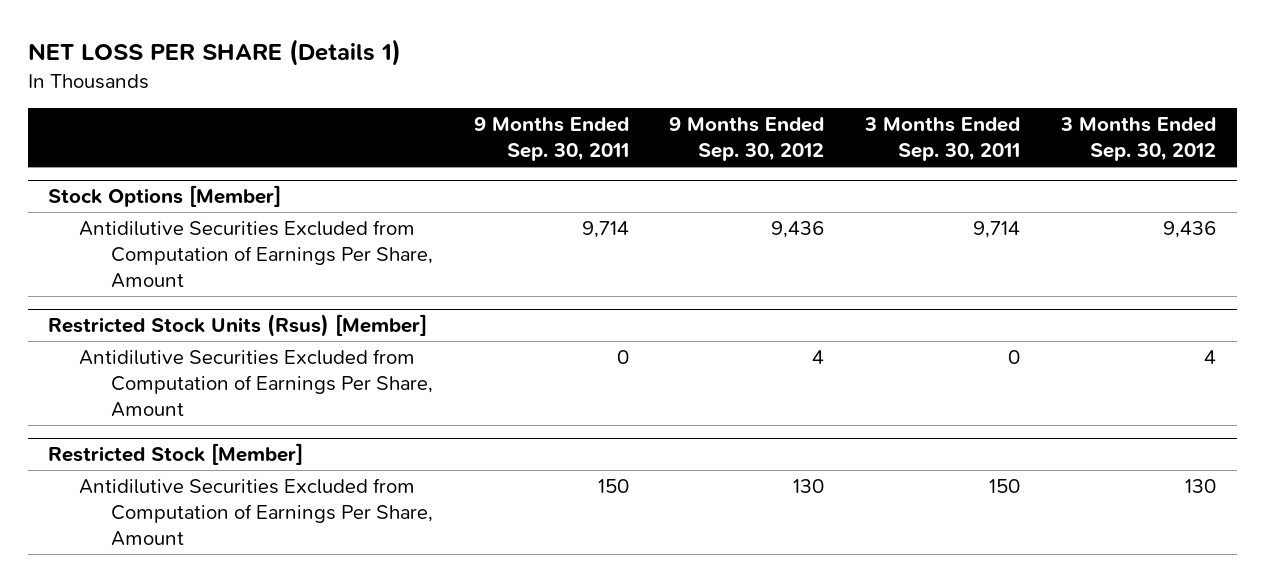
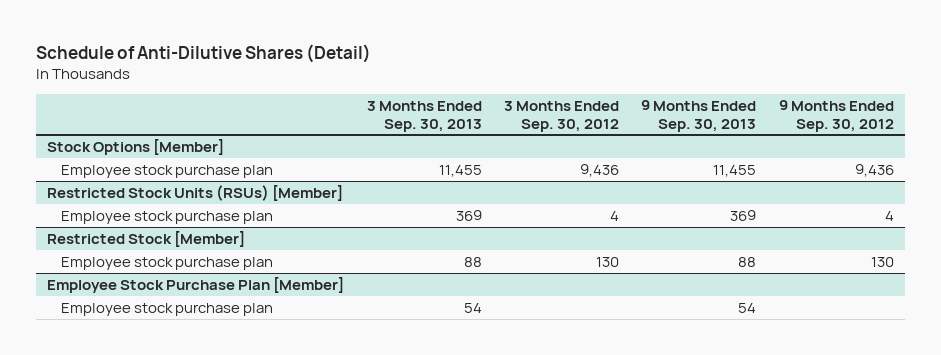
- NET LOSS PER SHARE (Details 1)
+ Schedule of Anti-Dilutive Shares (Detail)
- | 9 Months Ended Sep. 30, 2011 | 9 Months Ended Sep. 30, 2012 | 3 Months Ended Sep. 30, 2011 | 3 Months Ended Sep. 30, 2012
+ | 3 Months Ended Sep. 30, 2013 | 3 Months Ended Sep. 30, 2012 | 9 Months Ended Sep. 30, 2013 | 9 Months Ended Sep. 30, 2012
@ Stock Options [Member]
- Antidilutive Securities Excluded from Computation of Earnings Per Share, Amount | 9,714 | 9,436 | 9,714 | 9,436
- Restricted Stock Units (Rsus) [Member]
- Antidilutive Securities Excluded from Computation of Earnings Per Share, Amount | 0 | 4 | 0 | 4
@ Stock Options [Member]
+ Employee stock purchase plan | 11,455 | 9,436 | 11,455 | 9,436
+ Restricted Stock Units (RSUs) [Member]
+ Employee stock purchase plan | 369 | 4 | 369 | 4
@ Restricted Stock [Member]
- Antidilutive Securities Excluded from Computation of Earnings Per Share, Amount | 150 | 130 | 150 | 130
+ Employee stock purchase plan | 88 | 130 | 88 | 130
+ Employee Stock Purchase Plan [Member]
+ Employee stock purchase plan | 54 | | 54 |

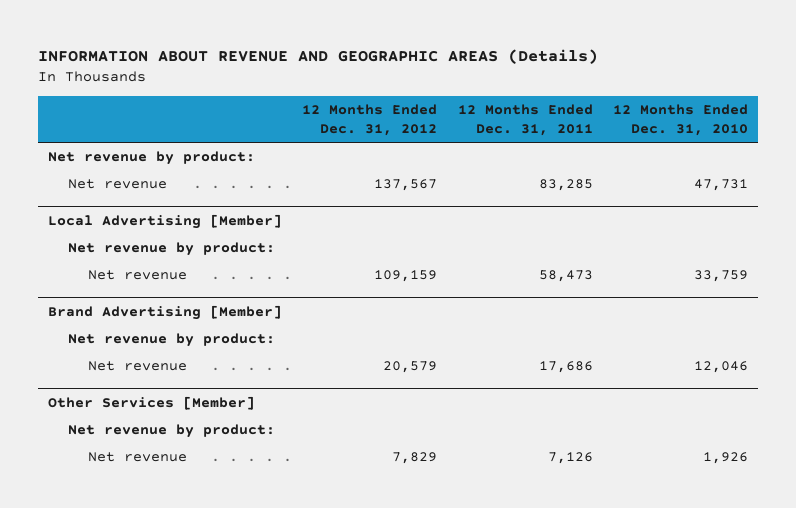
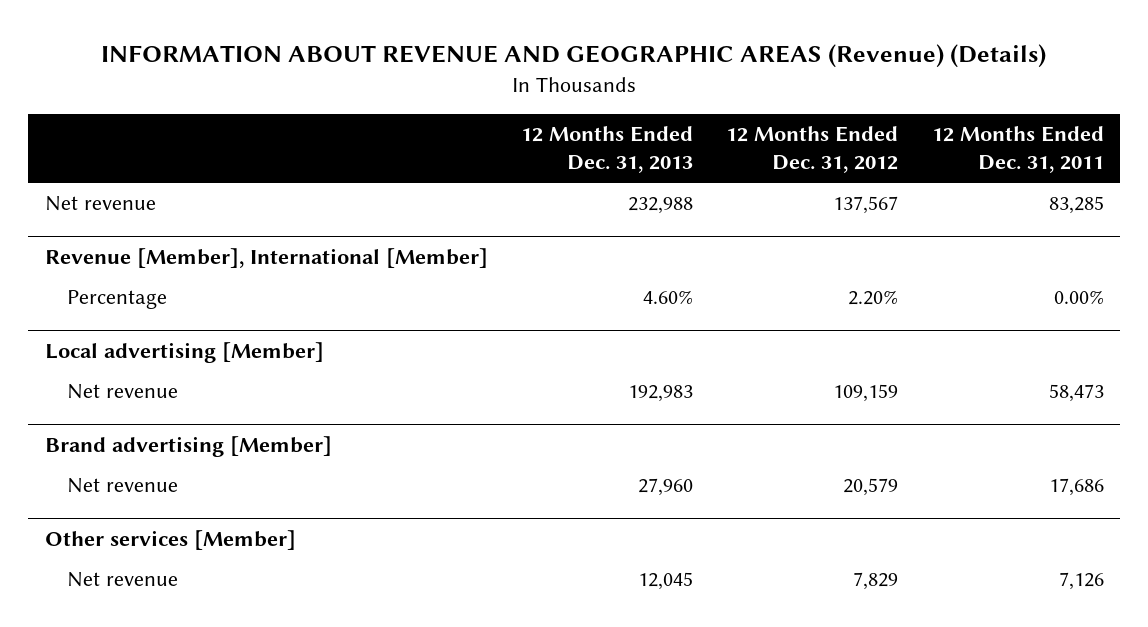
- INFORMATION ABOUT REVENUE AND GEOGRAPHIC AREAS (Details)
+ INFORMATION ABOUT REVENUE AND GEOGRAPHIC AREAS (Revenue) (Details)
- | 12 Months Ended Dec. 31, 2012 | 12 Months Ended Dec. 31, 2011 | 12 Months Ended Dec. 31, 2010
+ | 12 Months Ended Dec. 31, 2013 | 12 Months Ended Dec. 31, 2012 | 12 Months Ended Dec. 31, 2011
- Net revenue by product:
- Local Advertising [Member]
- Net revenue by product:
+ Revenue [Member], International [Member]
+ Percentage | 4.60% | 2.20% | 0.00%
+ Local advertising [Member]
- Brand Advertising [Member]
- Net revenue by product:
+ Brand advertising [Member]
- Other Services [Member]
- Net revenue by product:
+ Other services [Member]

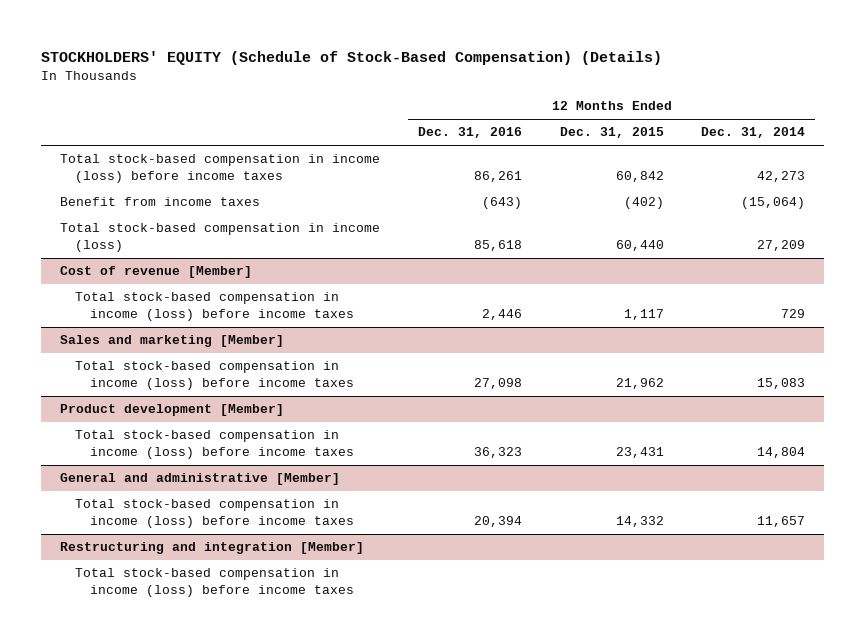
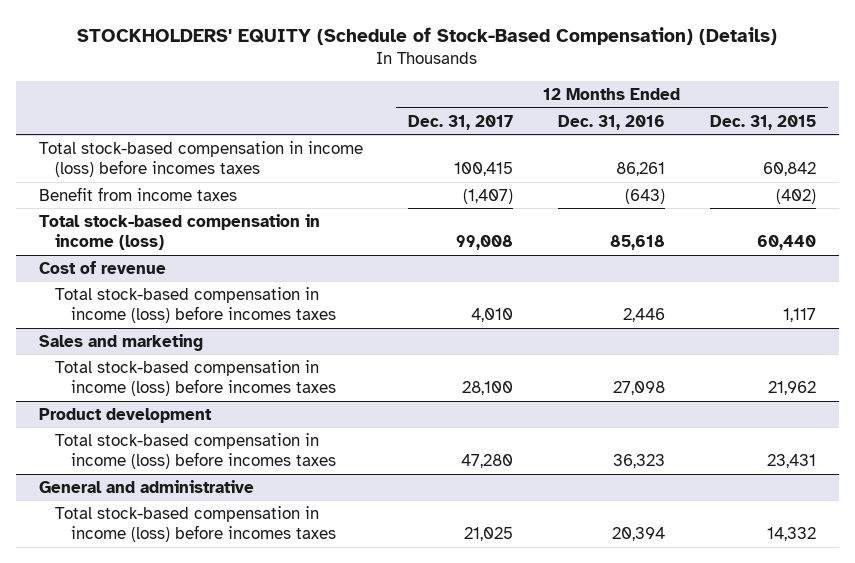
- | 12 Months Ended Dec. 31, 2016 | 12 Months Ended Dec. 31, 2015 | 12 Months Ended Dec. 31, 2014
+ | 12 Months Ended Dec. 31, 2017 | 12 Months Ended Dec. 31, 2016 | 12 Months Ended Dec. 31, 2015
- Total stock-based compensation in income (loss) before income taxes | 86,261 | 60,842 | 42,273
+ Total stock-based compensation in income (loss) before incomes taxes | 100,415 | 86,261 | 60,842
- Cost of revenue [Member]
- Total stock-based compensation in income (loss) before income taxes | 2,446 | 1,117 | 729
- Sales and marketing [Member]
- Total stock-based compensation in income (loss) before income taxes | 27,098 | 21,962 | 15,083
- Product development [Member]
- Total stock-based compensation in income (loss) before income taxes | 36,323 | 23,431 | 14,804
- General and administrative [Member]
- Total stock-based compensation in income (loss) before income taxes | 20,394 | 14,332 | 11,657
- Restructuring and integration [Member]
- Total stock-based compensation in income (loss) before income taxes
+ Cost of revenue
+ Total stock-based compensation in income (loss) before incomes taxes | 4,010 | 2,446 | 1,117
+ Sales and marketing
+ Total stock-based compensation in income (loss) before incomes taxes | 28,100 | 27,098 | 21,962
+ Product development
+ Total stock-based compensation in income (loss) before incomes taxes | 47,280 | 36,323 | 23,431
+ General and administrative
+ Total stock-based compensation in income (loss) before incomes taxes | 21,025 | 20,394 | 14,332

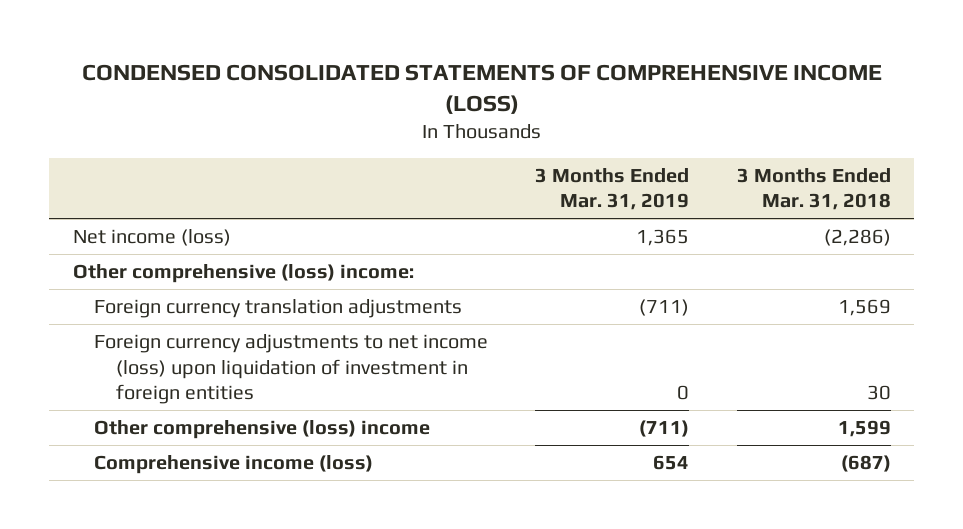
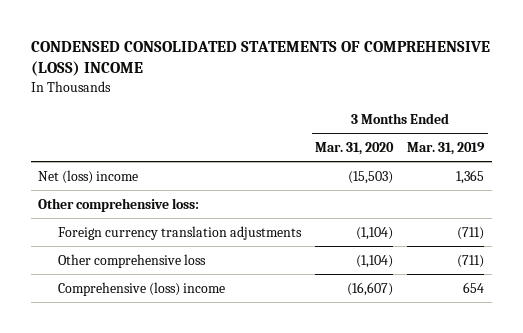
- CONDENSED CONSOLIDATED STATEMENTS OF COMPREHENSIVE INCOME (LOSS)
+ CONDENSED CONSOLIDATED STATEMENTS OF COMPREHENSIVE (LOSS) INCOME
- | 3 Months Ended Mar. 31, 2019 | 3 Months Ended Mar. 31, 2018
+ | 3 Months Ended Mar. 31, 2020 | 3 Months Ended Mar. 31, 2019
- Net income (loss) | 1,365 | (2,286)
- Other comprehensive (loss) income:
+ Net (loss) income | (15,503) | 1,365
+ Other comprehensive loss:
- Foreign currency adjustments to net income (loss) upon liquidation of investment in foreign entities | 0 | 30
- Other comprehensive (loss) income | (711) | 1,599
- Comprehensive income (loss) | 654 | (687)
+ Other comprehensive loss | (1,104) | (711)
+ Comprehensive (loss) income | (16,607) | 654

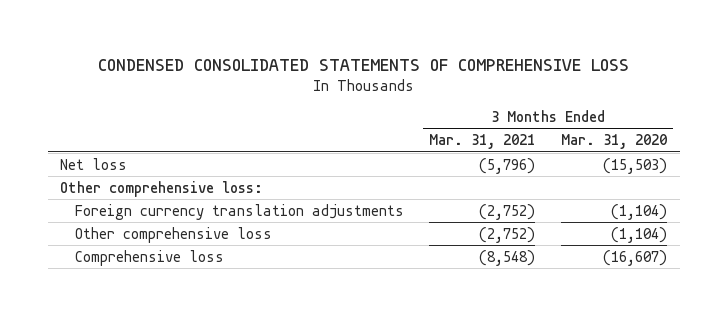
- CONDENSED CONSOLIDATED STATEMENTS OF COMPREHENSIVE (LOSS) INCOME
+ CONDENSED CONSOLIDATED STATEMENTS OF COMPREHENSIVE LOSS
- | 3 Months Ended Mar. 31, 2020 | 3 Months Ended Mar. 31, 2019
+ | 3 Months Ended Mar. 31, 2021 | 3 Months Ended Mar. 31, 2020
- Net (loss) income | (15,503) | 1,365
+ Net loss | (5,796) | (15,503)
- Comprehensive (loss) income | (16,607) | 654
+ Comprehensive loss | (8,548) | (16,607)

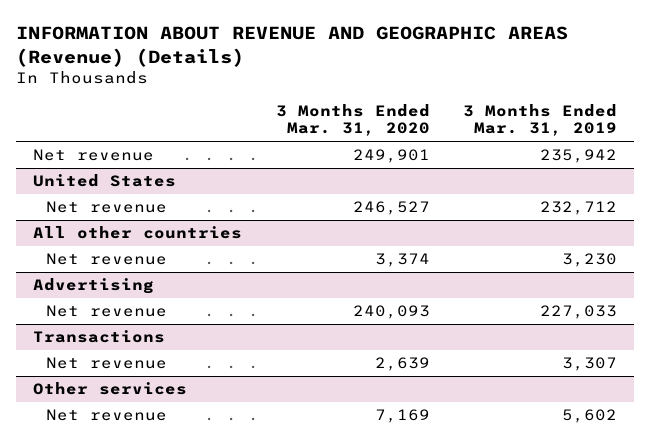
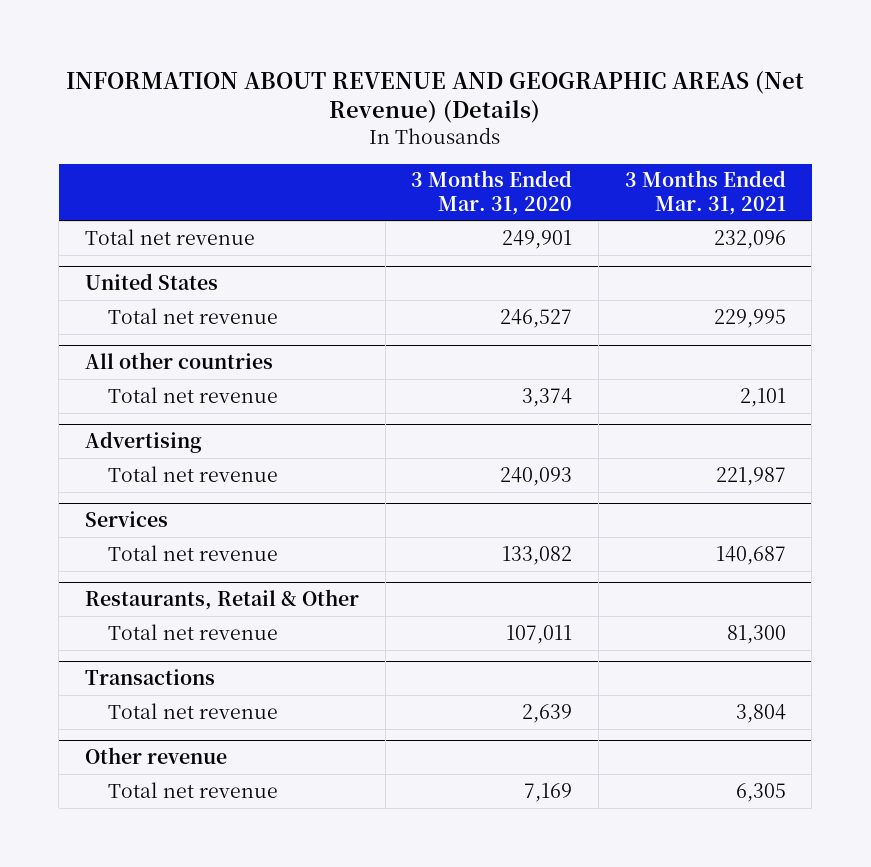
- INFORMATION ABOUT REVENUE AND GEOGRAPHIC AREAS (Revenue) (Details)
+ INFORMATION ABOUT REVENUE AND GEOGRAPHIC AREAS (Net Revenue) (Details)
- | 3 Months Ended Mar. 31, 2020 | 3 Months Ended Mar. 31, 2019
+ | 3 Months Ended Mar. 31, 2020 | 3 Months Ended Mar. 31, 2021
- Net revenue | 249,901 | 235,942
+ Total net revenue | 249,901 | 232,096
@ United States
- Net revenue | 246,527 | 232,712
+ Total net revenue | 246,527 | 229,995
@ All other countries
- Net revenue | 3,374 | 3,230
+ Total net revenue | 3,374 | 2,101
@ Advertising
- Net revenue | 240,093 | 227,033
+ Total net revenue | 240,093 | 221,987
+ Services
+ Total net revenue | 133,082 | 140,687
+ Restaurants, Retail & Other
+ Total net revenue | 107,011 | 81,300
@ Transactions
- Net revenue | 2,639 | 3,307
- Other services
- Net revenue | 7,169 | 5,602
@ Transactions
+ Total net revenue | 2,639 | 3,804
+ Other revenue
+ Total net revenue | 7,169 | 6,305

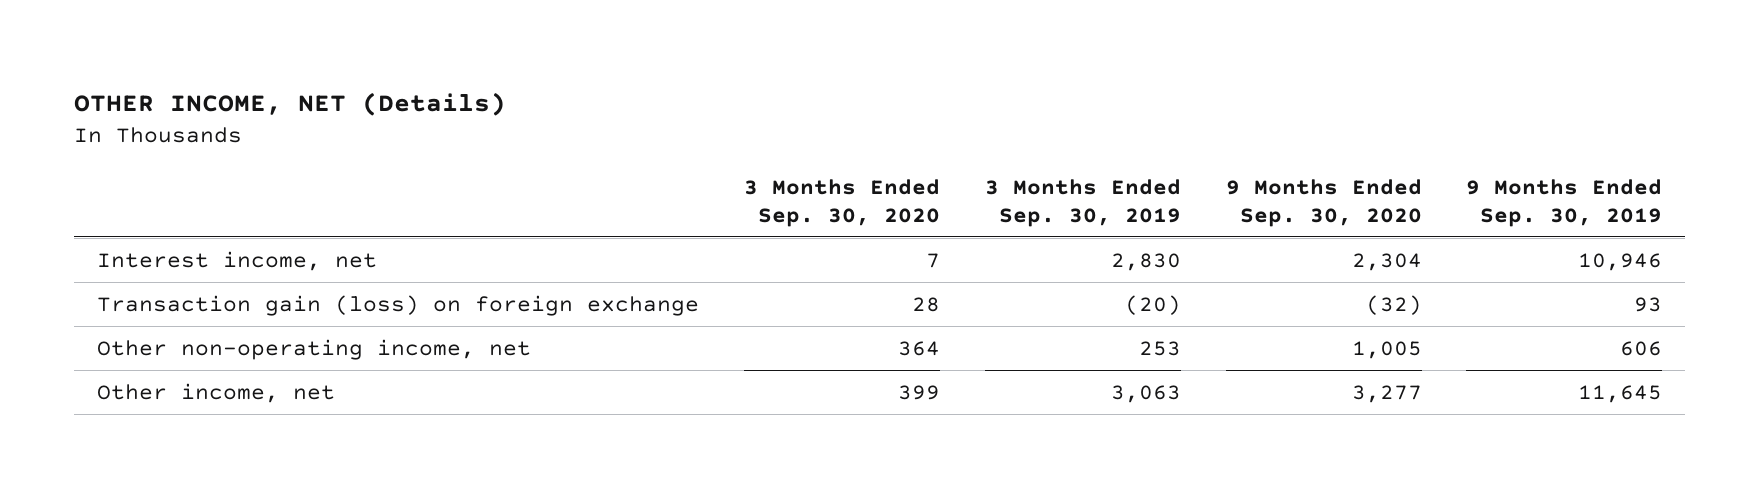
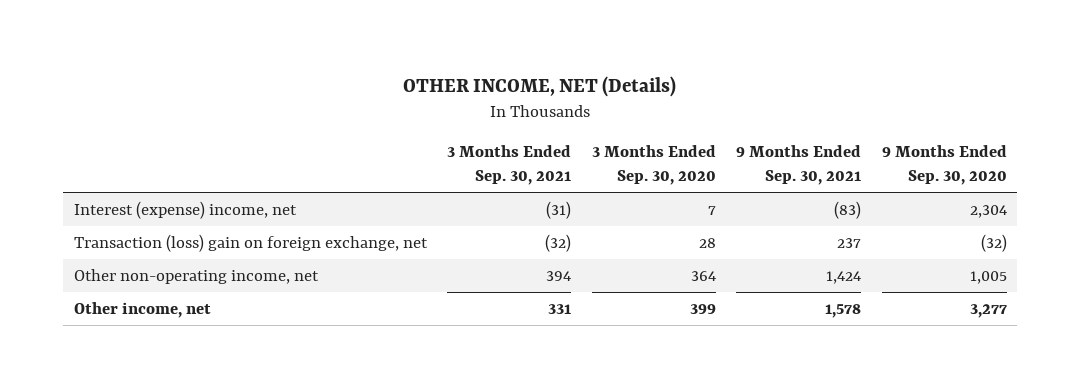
- | 3 Months Ended Sep. 30, 2020 | 3 Months Ended Sep. 30, 2019 | 9 Months Ended Sep. 30, 2020 | 9 Months Ended Sep. 30, 2019
+ | 3 Months Ended Sep. 30, 2021 | 3 Months Ended Sep. 30, 2020 | 9 Months Ended Sep. 30, 2021 | 9 Months Ended Sep. 30, 2020
- Interest income, net | 7 | 2,830 | 2,304 | 10,946
- Transaction gain (loss) on foreign exchange | 28 | (20) | (32) | 93
+ Interest (expense) income, net | (31) | 7 | (83) | 2,304
+ Transaction (loss) gain on foreign exchange, net | (32) | 28 | 237 | (32)

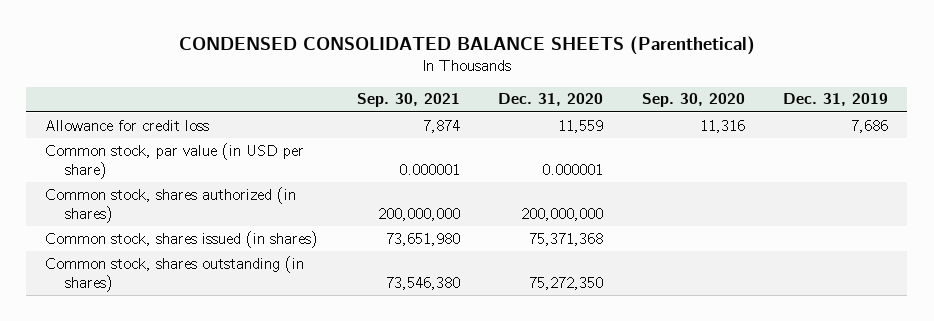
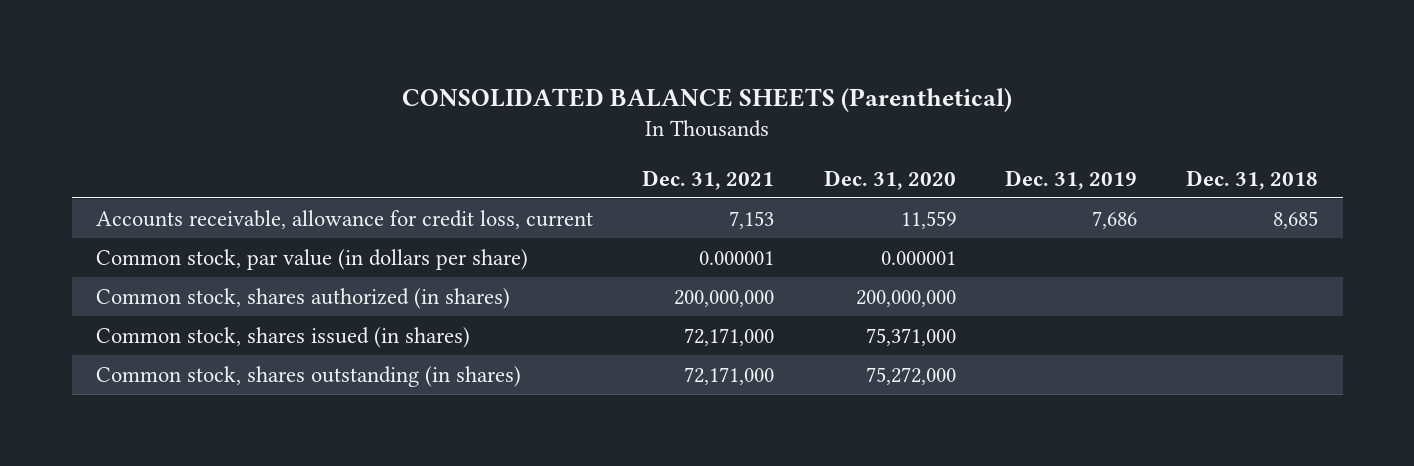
- CONDENSED CONSOLIDATED BALANCE SHEETS (Parenthetical)
+ CONSOLIDATED BALANCE SHEETS (Parenthetical)
- | Sep. 30, 2021 | Dec. 31, 2020 | Sep. 30, 2020 | Dec. 31, 2019
+ | Dec. 31, 2021 | Dec. 31, 2020 | Dec. 31, 2019 | Dec. 31, 2018
- Allowance for credit loss | 7,874 | 11,559 | 11,316 | 7,686
- Common stock, par value (in USD per share) | 0.000001 | 0.000001 | |
+ Accounts receivable, allowance for credit loss, current | 7,153 | 11,559 | 7,686 | 8,685
+ Common stock, par value (in dollars per share) | 0.000001 | 0.000001 | |
- Common stock, shares issued (in shares) | 73,651,980 | 75,371,368 | |
- Common stock, shares outstanding (in shares) | 73,546,380 | 75,272,350 | |
+ Common stock, shares issued (in shares) | 72,171,000 | 75,371,000 | |
+ Common stock, shares outstanding (in shares) | 72,171,000 | 75,272,000 | |

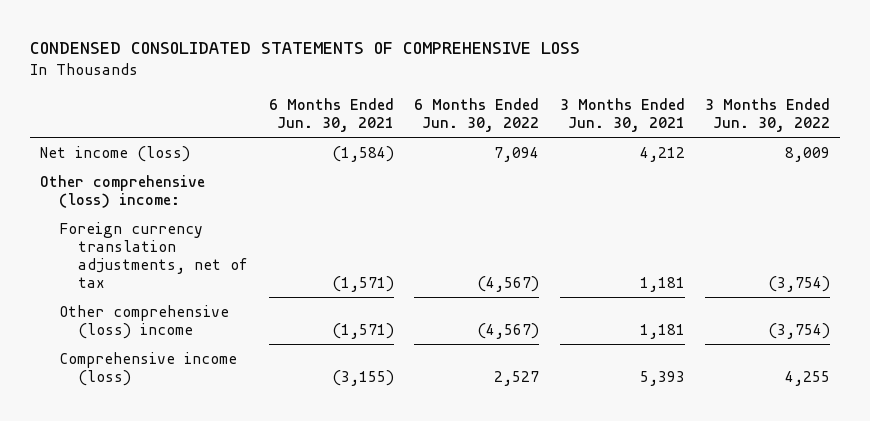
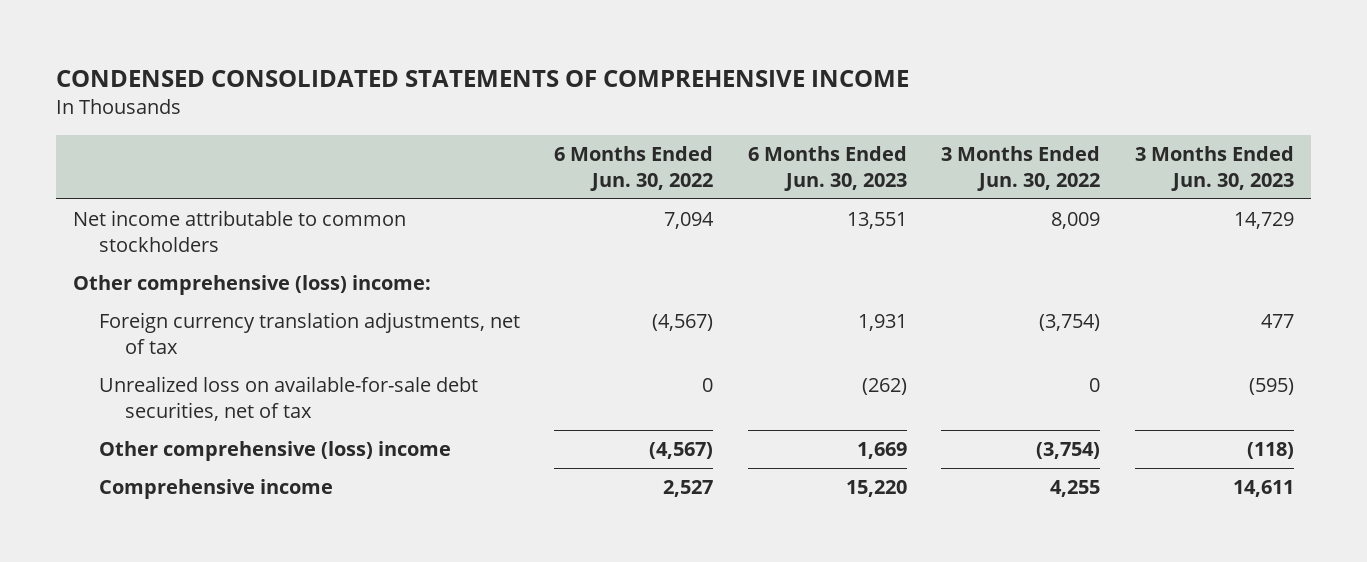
- CONDENSED CONSOLIDATED STATEMENTS OF COMPREHENSIVE LOSS
+ CONDENSED CONSOLIDATED STATEMENTS OF COMPREHENSIVE INCOME
- | 6 Months Ended Jun. 30, 2021 | 6 Months Ended Jun. 30, 2022 | 3 Months Ended Jun. 30, 2021 | 3 Months Ended Jun. 30, 2022
+ | 6 Months Ended Jun. 30, 2022 | 6 Months Ended Jun. 30, 2023 | 3 Months Ended Jun. 30, 2022 | 3 Months Ended Jun. 30, 2023
- Net income (loss) | (1,584) | 7,094 | 4,212 | 8,009
+ Net income attributable to common stockholders | 7,094 | 13,551 | 8,009 | 14,729
+ Unrealized loss on available-for-sale debt securities, net of tax | 0 | (262) | 0 | (595)
- Comprehensive income (loss) | (3,155) | 2,527 | 5,393 | 4,255
+ Comprehensive income | 2,527 | 15,220 | 4,255 | 14,611

